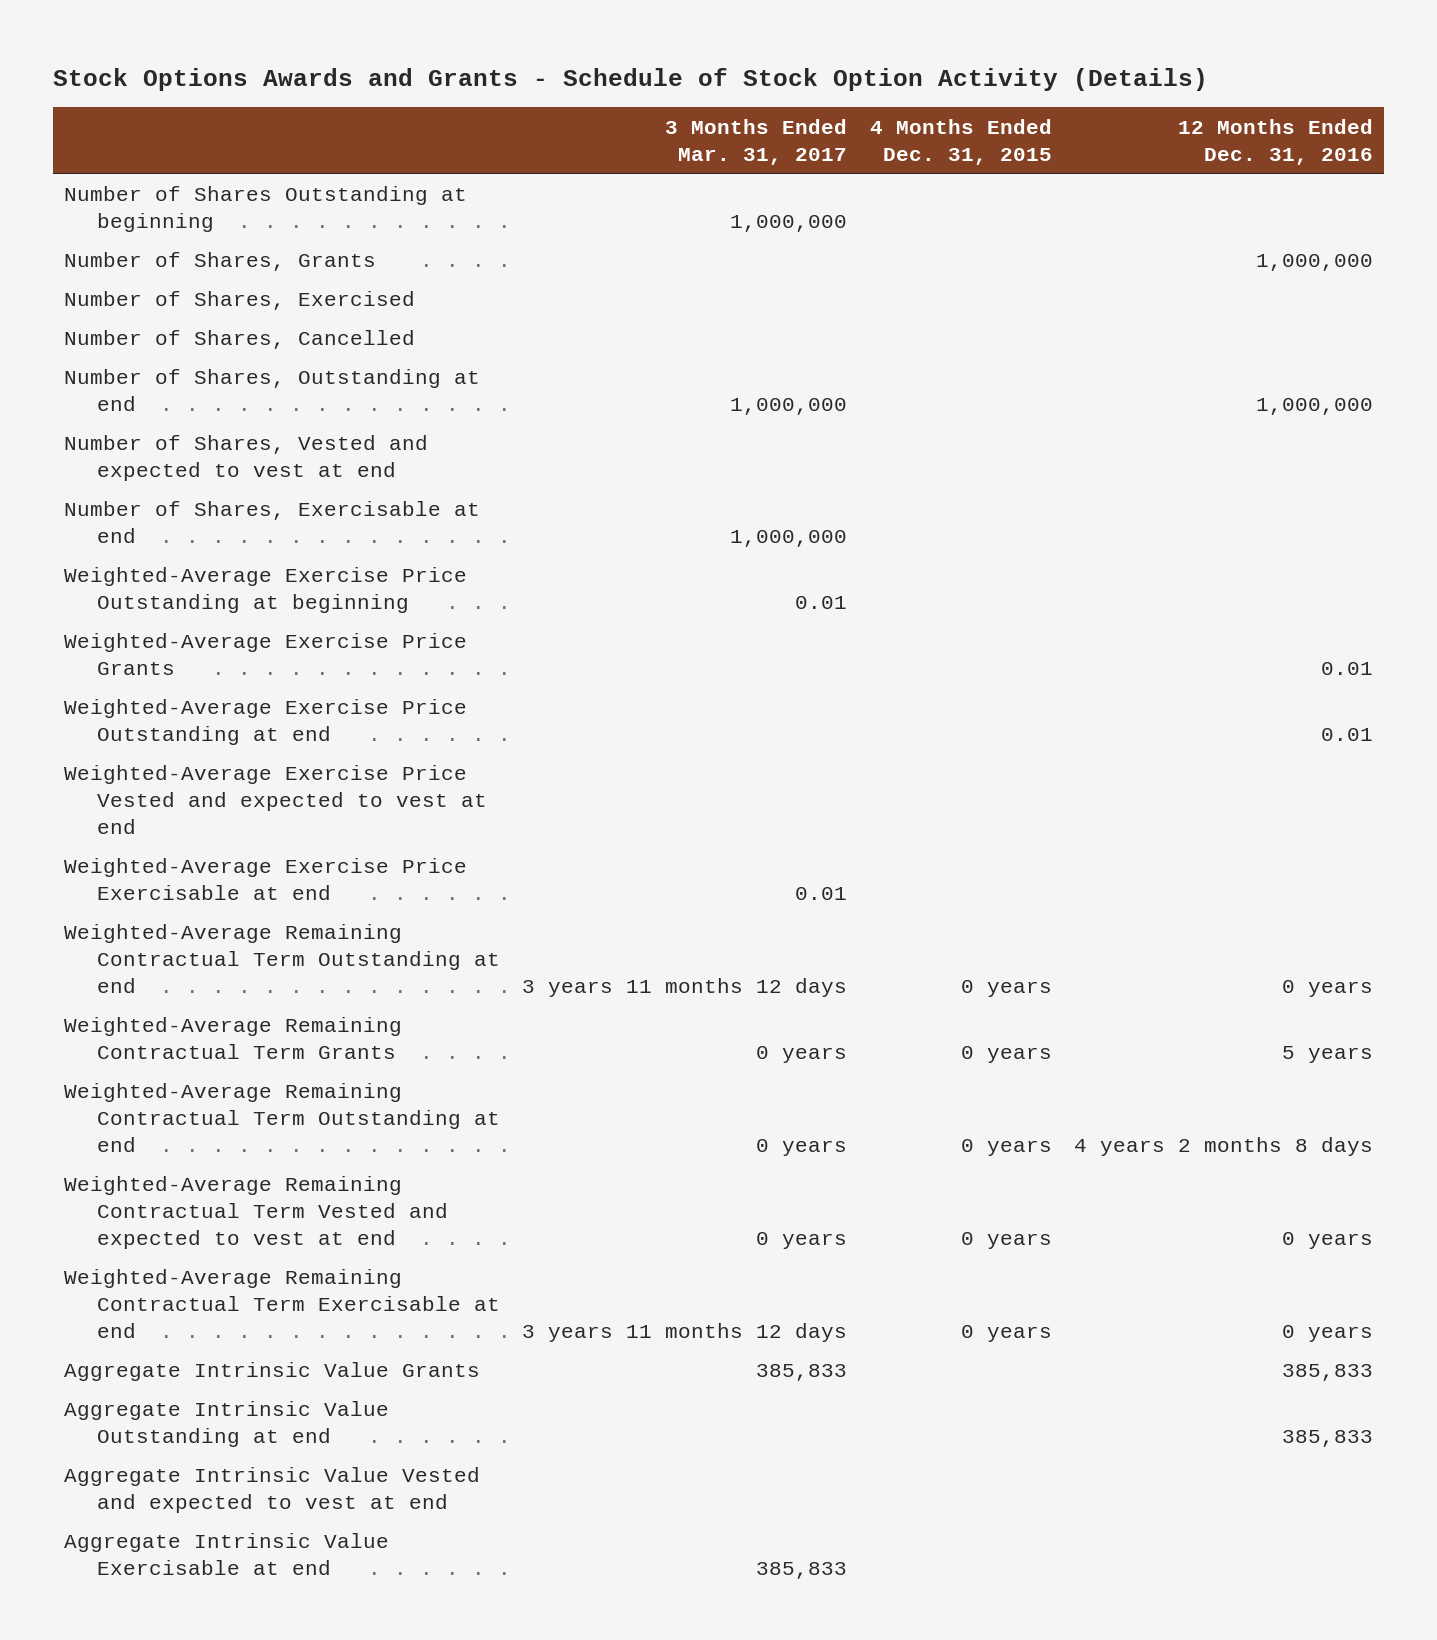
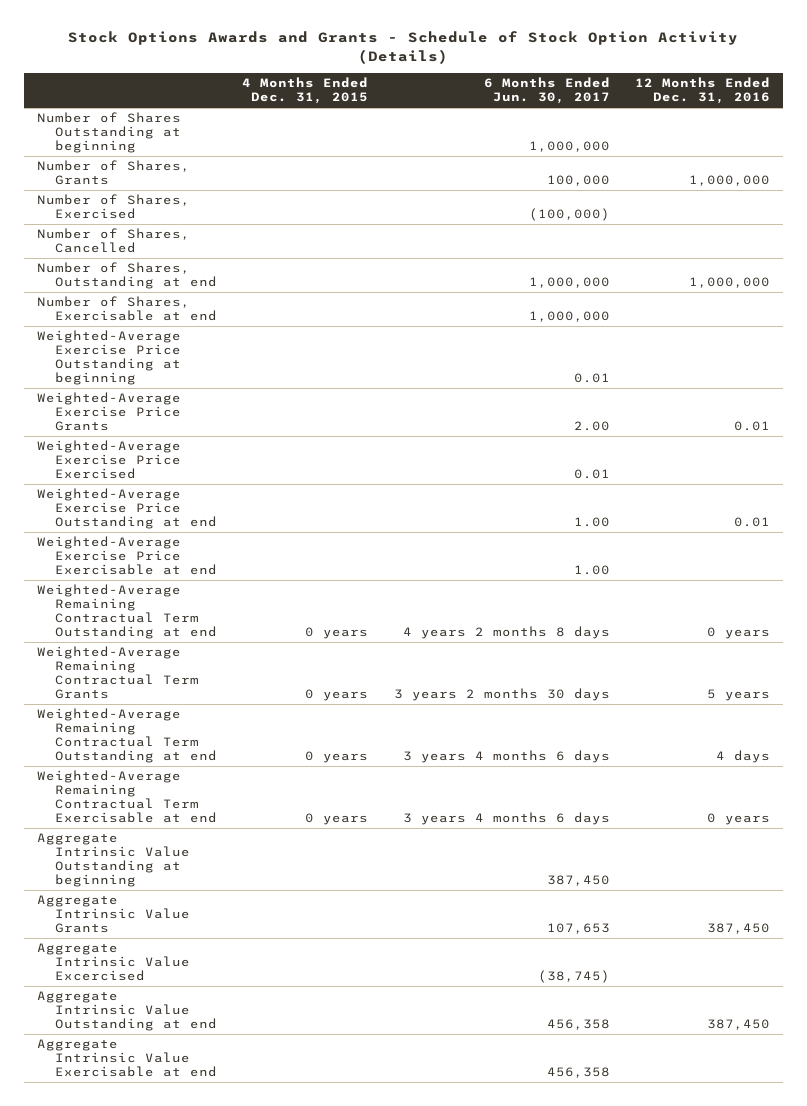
- | 3 Months Ended Mar. 31, 2017 | 4 Months Ended Dec. 31, 2015 | 12 Months Ended Dec. 31, 2016
+ | 4 Months Ended Dec. 31, 2015 | 6 Months Ended Jun. 30, 2017 | 12 Months Ended Dec. 31, 2016
- Number of Shares, Vested and expected to vest at end
+ Weighted-Average Exercise Price Exercised | | 0.01 |
- Weighted-Average Exercise Price Vested and expected to vest at end
- Weighted-Average Remaining Contractual Term Outstanding at end | 0 years | 0 years | 4 years 2 months 8 days
- Weighted-Average Remaining Contractual Term Vested and expected to vest at end | 0 years | 0 years | 0 years
+ Weighted-Average Remaining Contractual Term Outstanding at end | 0 years | 3 years 4 months 6 days | 4 days
- Aggregate Intrinsic Value Grants | 385,833 | | 385,833
- Aggregate Intrinsic Value Outstanding at end | | | 385,833
- Aggregate Intrinsic Value Vested and expected to vest at end
+ Aggregate Intrinsic Value Outstanding at beginning | | 387,450 |
+ Aggregate Intrinsic Value Grants | | 107,653 | 387,450
+ Aggregate Intrinsic Value Excercised | | (38,745) |
+ Aggregate Intrinsic Value Outstanding at end | | 456,358 | 387,450

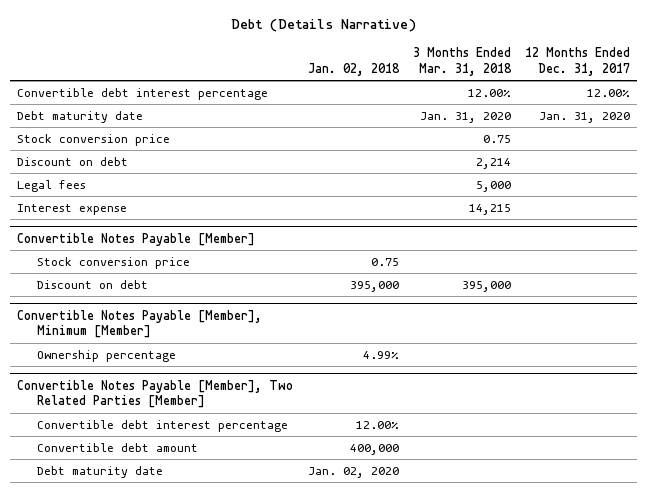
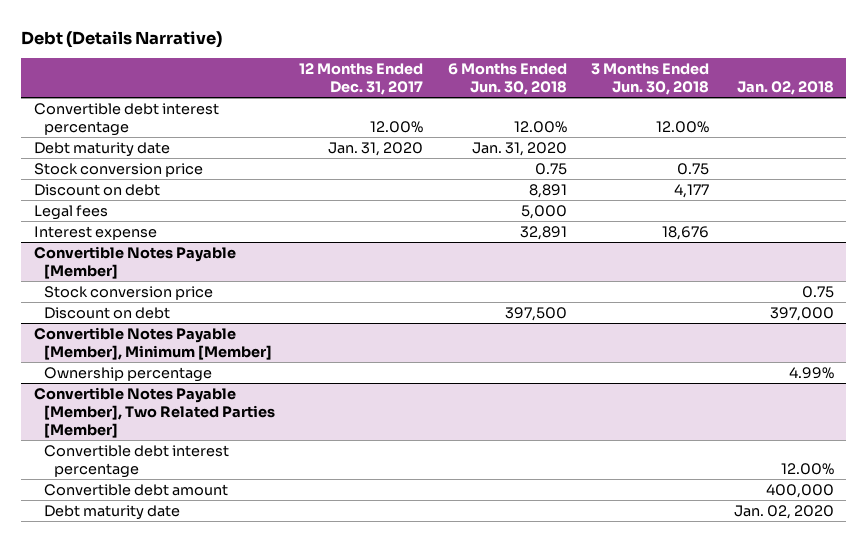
- | Jan. 02, 2018 | 3 Months Ended Mar. 31, 2018 | 12 Months Ended Dec. 31, 2017
+ | 12 Months Ended Dec. 31, 2017 | 6 Months Ended Jun. 30, 2018 | 3 Months Ended Jun. 30, 2018 | Jan. 02, 2018
@ Convertible Notes Payable [Member]
- Discount on debt | 395,000 | 395,000 |
+ Discount on debt | | 397,500 | | 397,000

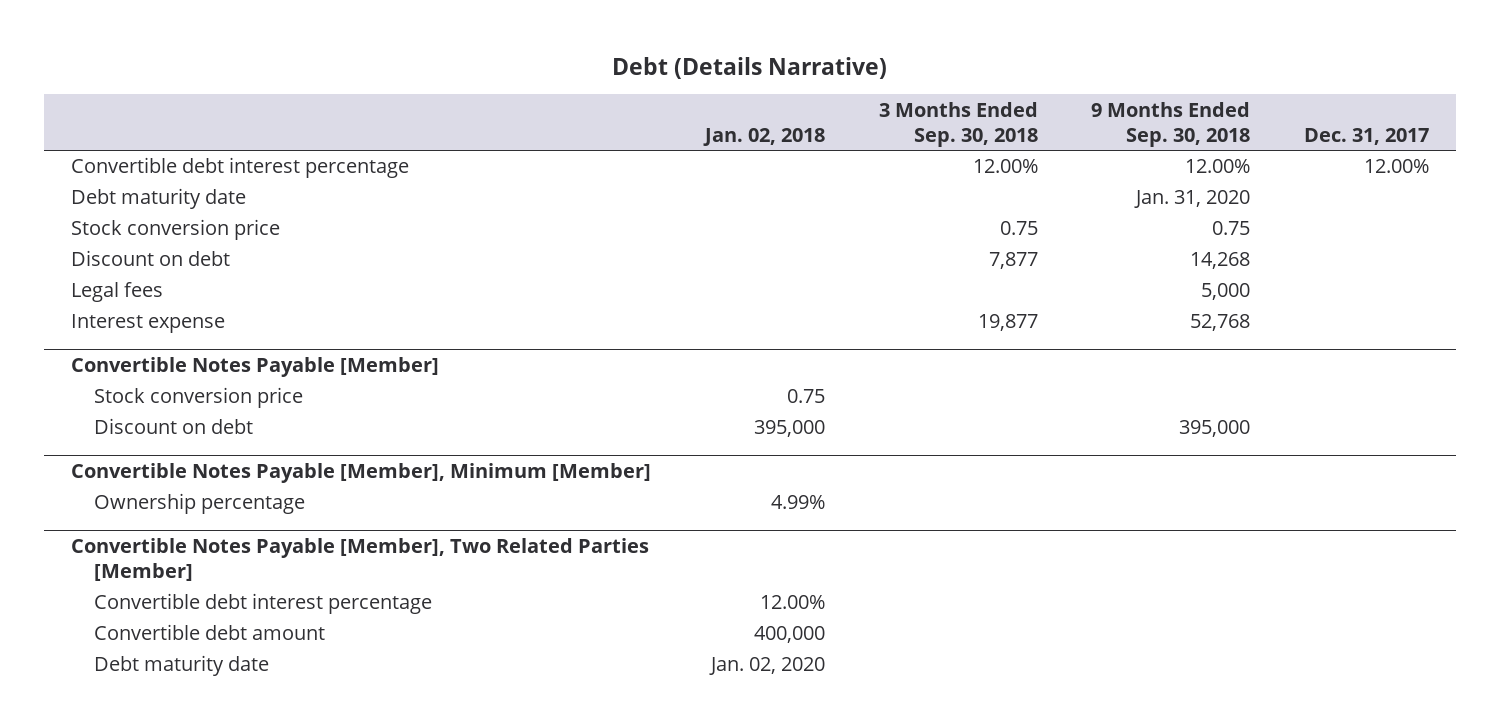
- | 12 Months Ended Dec. 31, 2017 | 6 Months Ended Jun. 30, 2018 | 3 Months Ended Jun. 30, 2018 | Jan. 02, 2018
+ | Jan. 02, 2018 | 3 Months Ended Sep. 30, 2018 | 9 Months Ended Sep. 30, 2018 | Dec. 31, 2017
@ Convertible Notes Payable [Member]
- Discount on debt | | 397,500 | | 397,000
+ Discount on debt | 395,000 | | 395,000 |

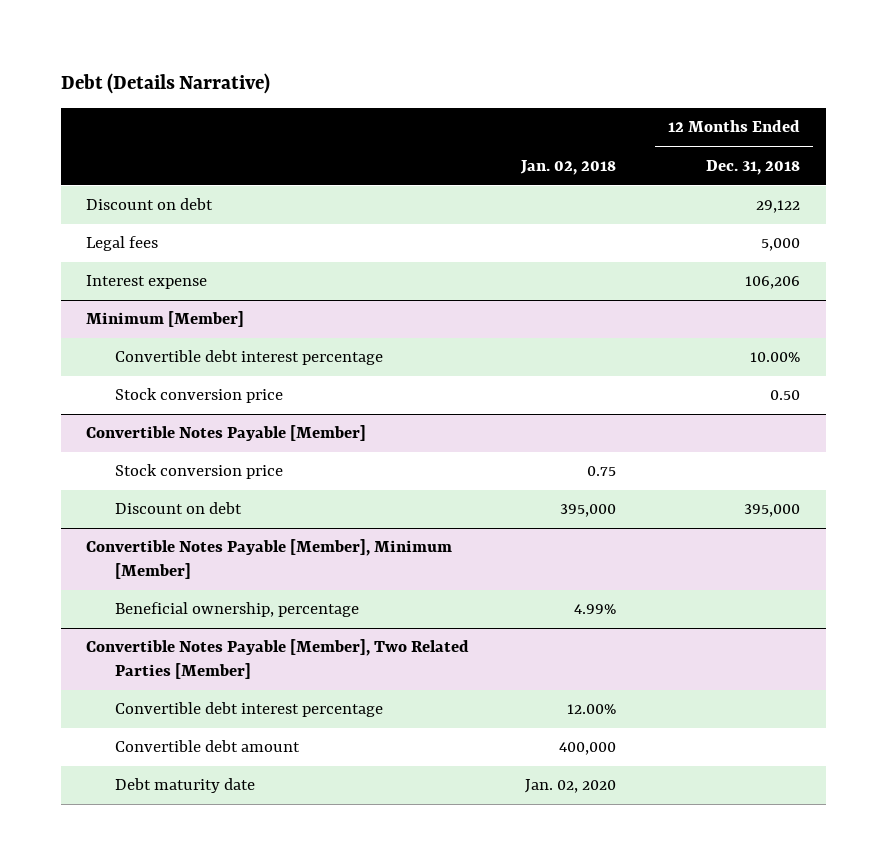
- | Jan. 02, 2018 | 3 Months Ended Sep. 30, 2018 | 9 Months Ended Sep. 30, 2018 | Dec. 31, 2017
+ | Jan. 02, 2018 | 12 Months Ended Dec. 31, 2018
- Convertible debt interest percentage | | 12.00% | 12.00% | 12.00%
- Debt maturity date | | | Jan. 31, 2020 |
- Stock conversion price | | 0.75 | 0.75 |
+ Minimum [Member]
+ Convertible debt interest percentage | | 10.00%
+ Stock conversion price | | 0.50
@ Convertible Notes Payable [Member], Minimum [Member]
- Ownership percentage | 4.99% | | |
+ Beneficial ownership, percentage | 4.99% |

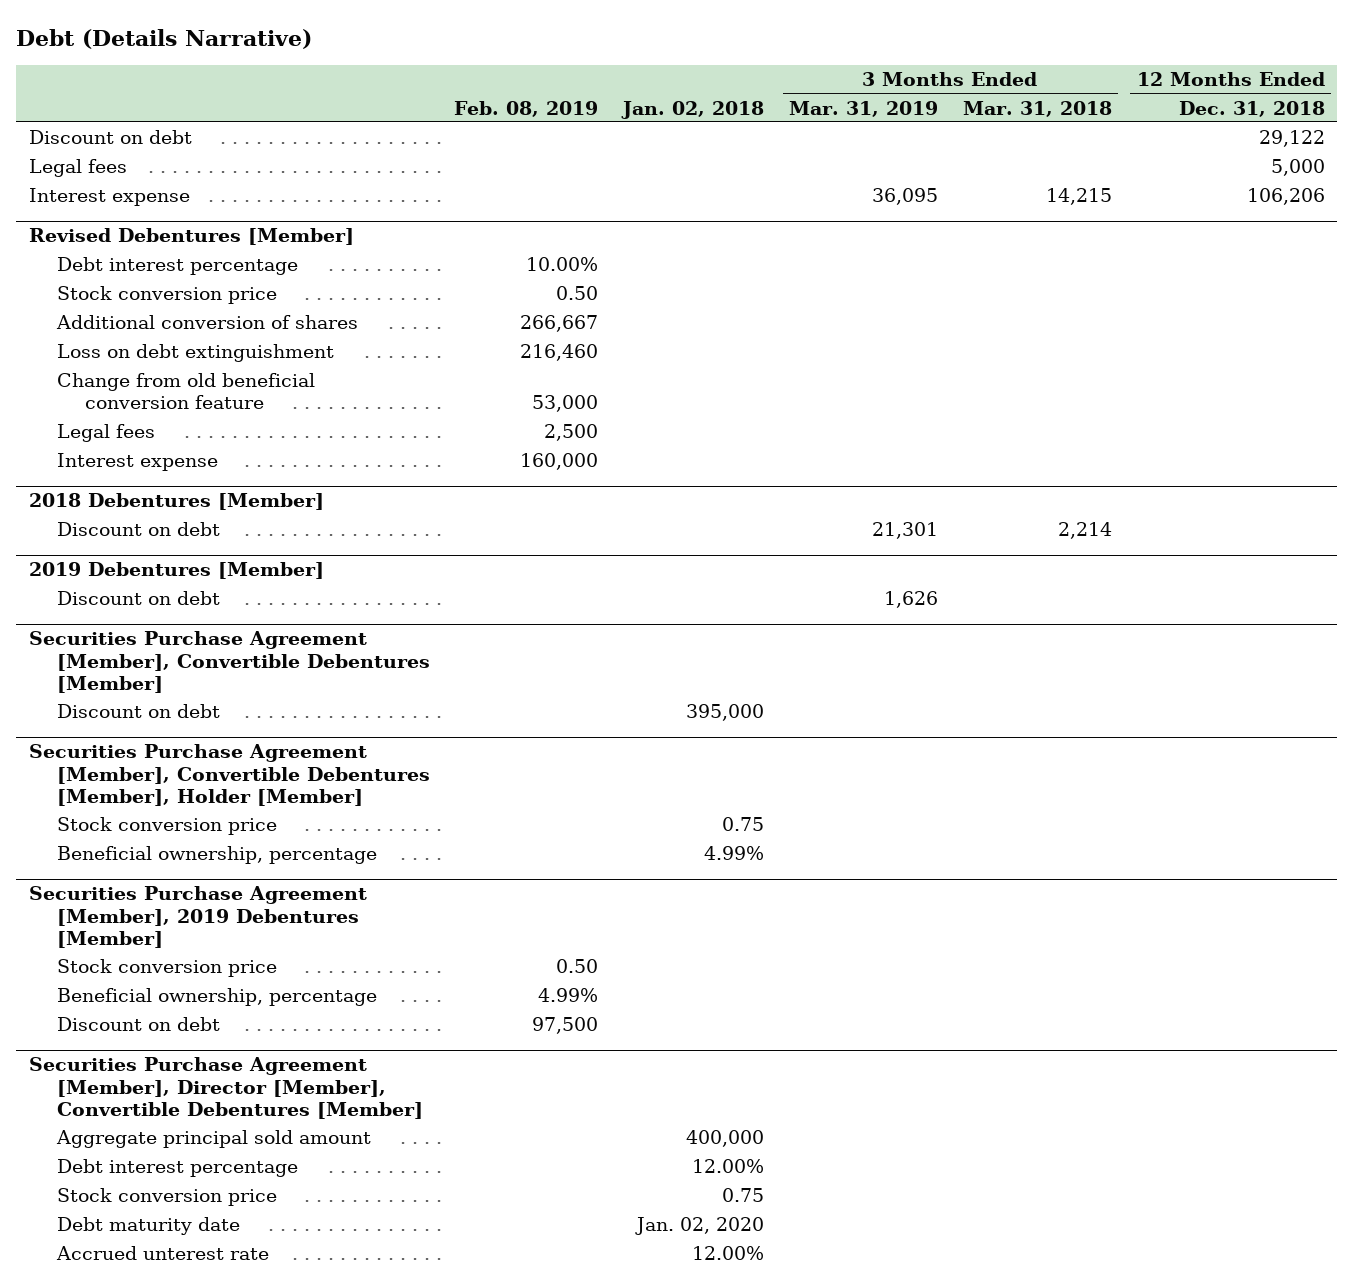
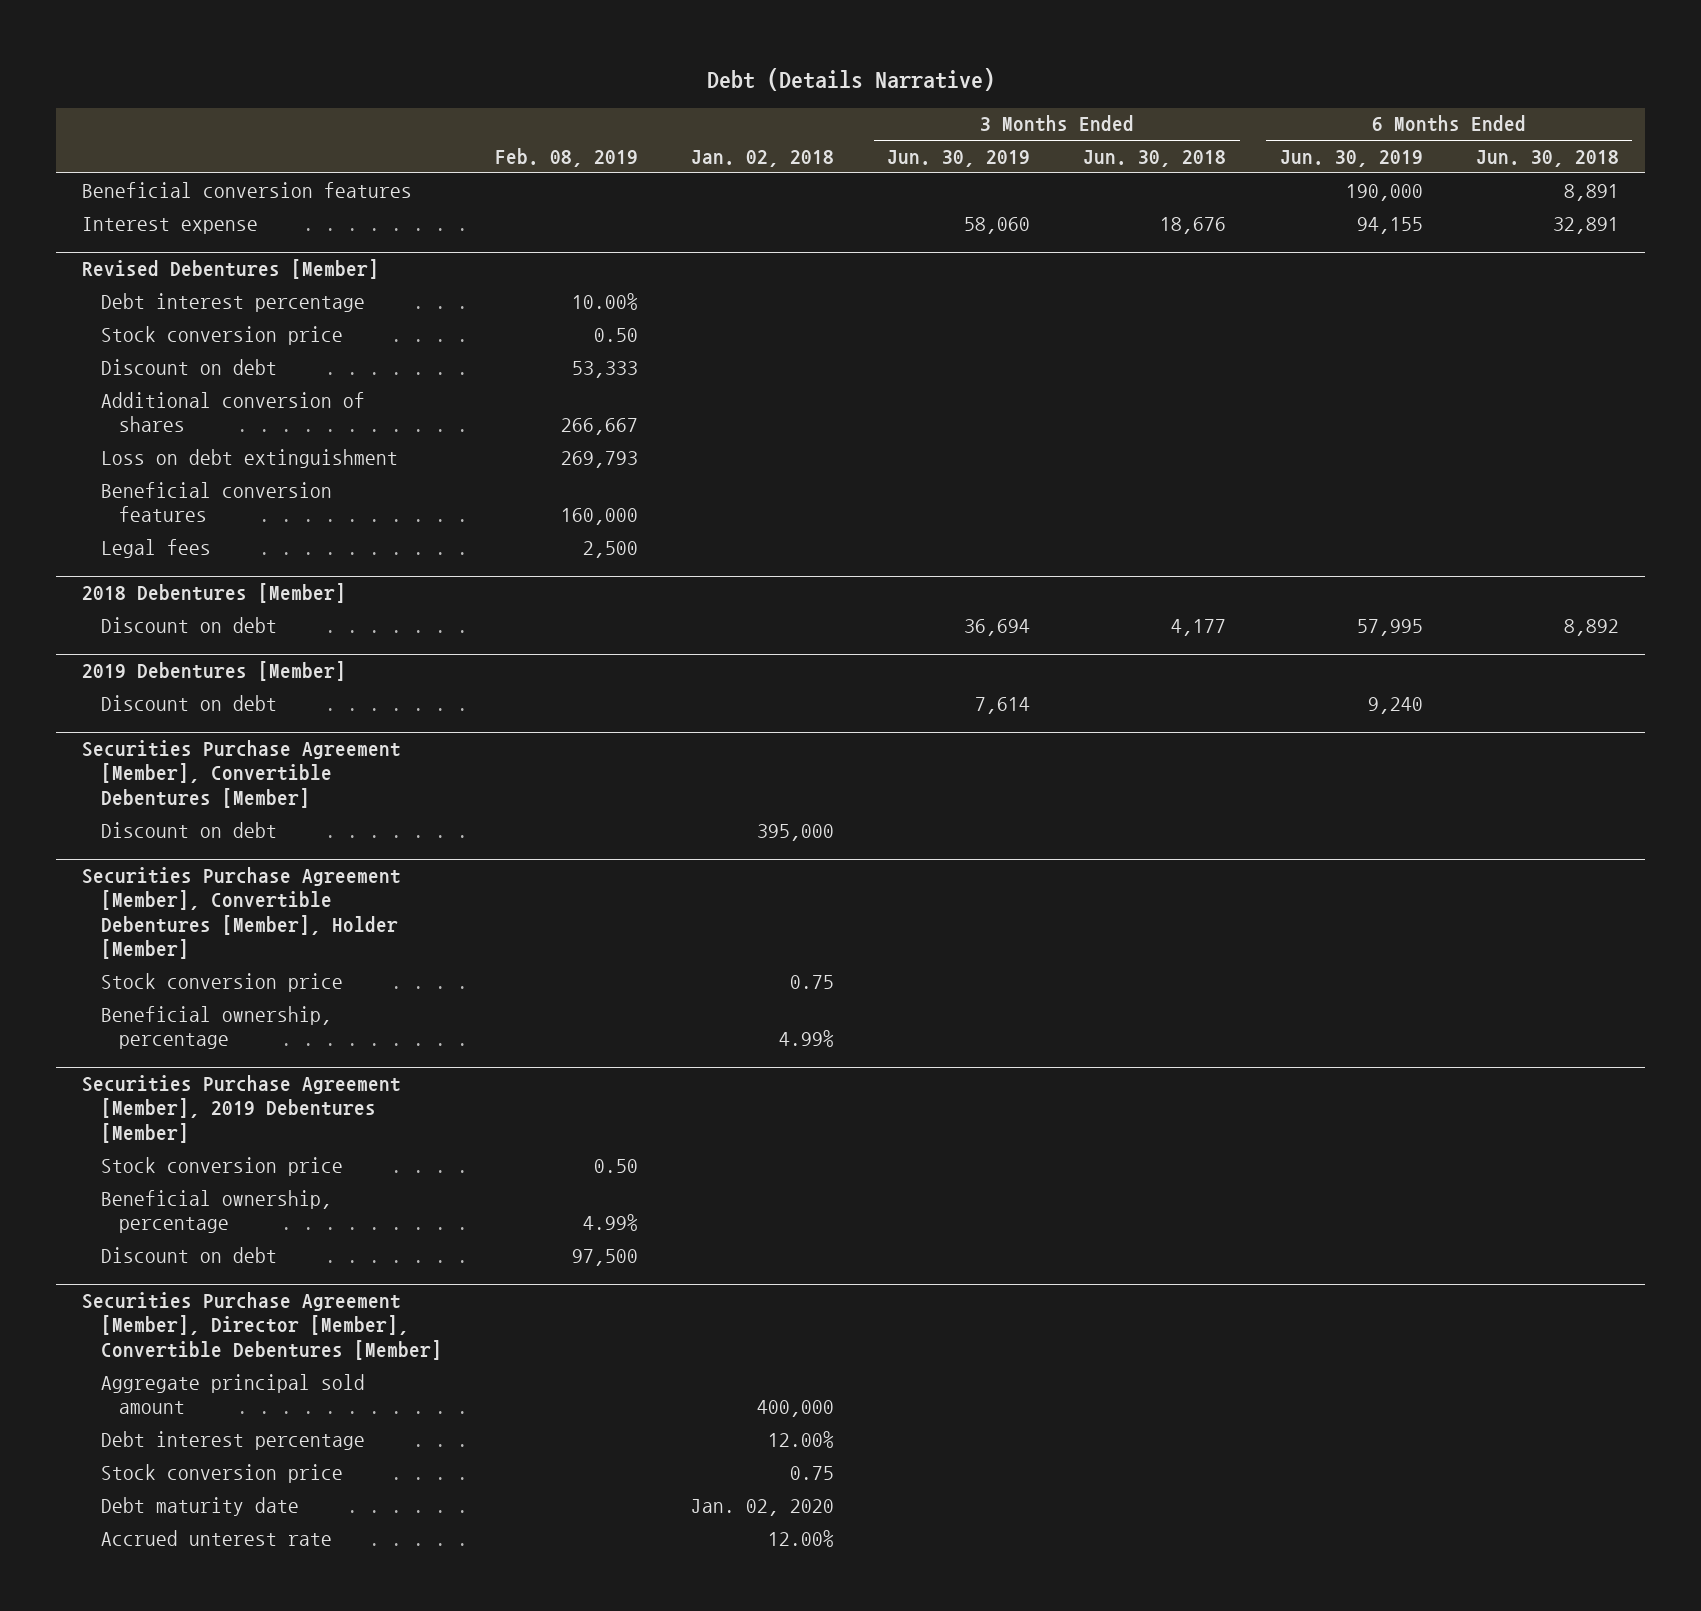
- | Feb. 08, 2019 | Jan. 02, 2018 | 3 Months Ended Mar. 31, 2019 | 3 Months Ended Mar. 31, 2018 | 12 Months Ended Dec. 31, 2018
+ | Feb. 08, 2019 | Jan. 02, 2018 | 3 Months Ended Jun. 30, 2019 | 3 Months Ended Jun. 30, 2018 | 6 Months Ended Jun. 30, 2019 | 6 Months Ended Jun. 30, 2018
- Discount on debt | | | | | 29,122
- Legal fees | | | | | 5,000
+ Beneficial conversion features | | | | | 190,000 | 8,891
@ Revised Debentures [Member]
+ Discount on debt | 53,333 | | | | |
- Loss on debt extinguishment | 216,460 | | | |
- Change from old beneficial conversion feature | 53,000 | | | |
+ Loss on debt extinguishment | 269,793 | | | | |
+ Beneficial conversion features | 160,000 | | | | |
- Interest expense | 160,000 | | | |

